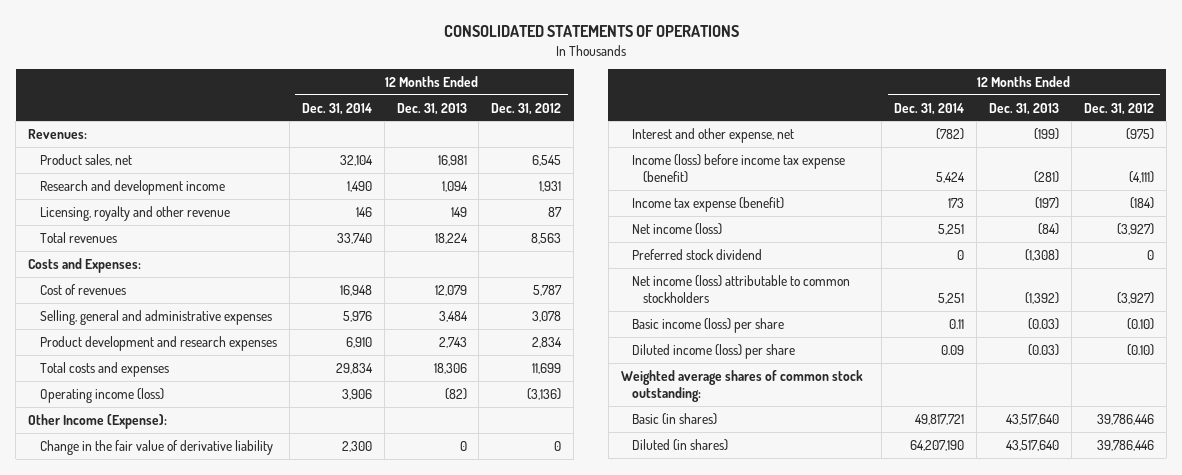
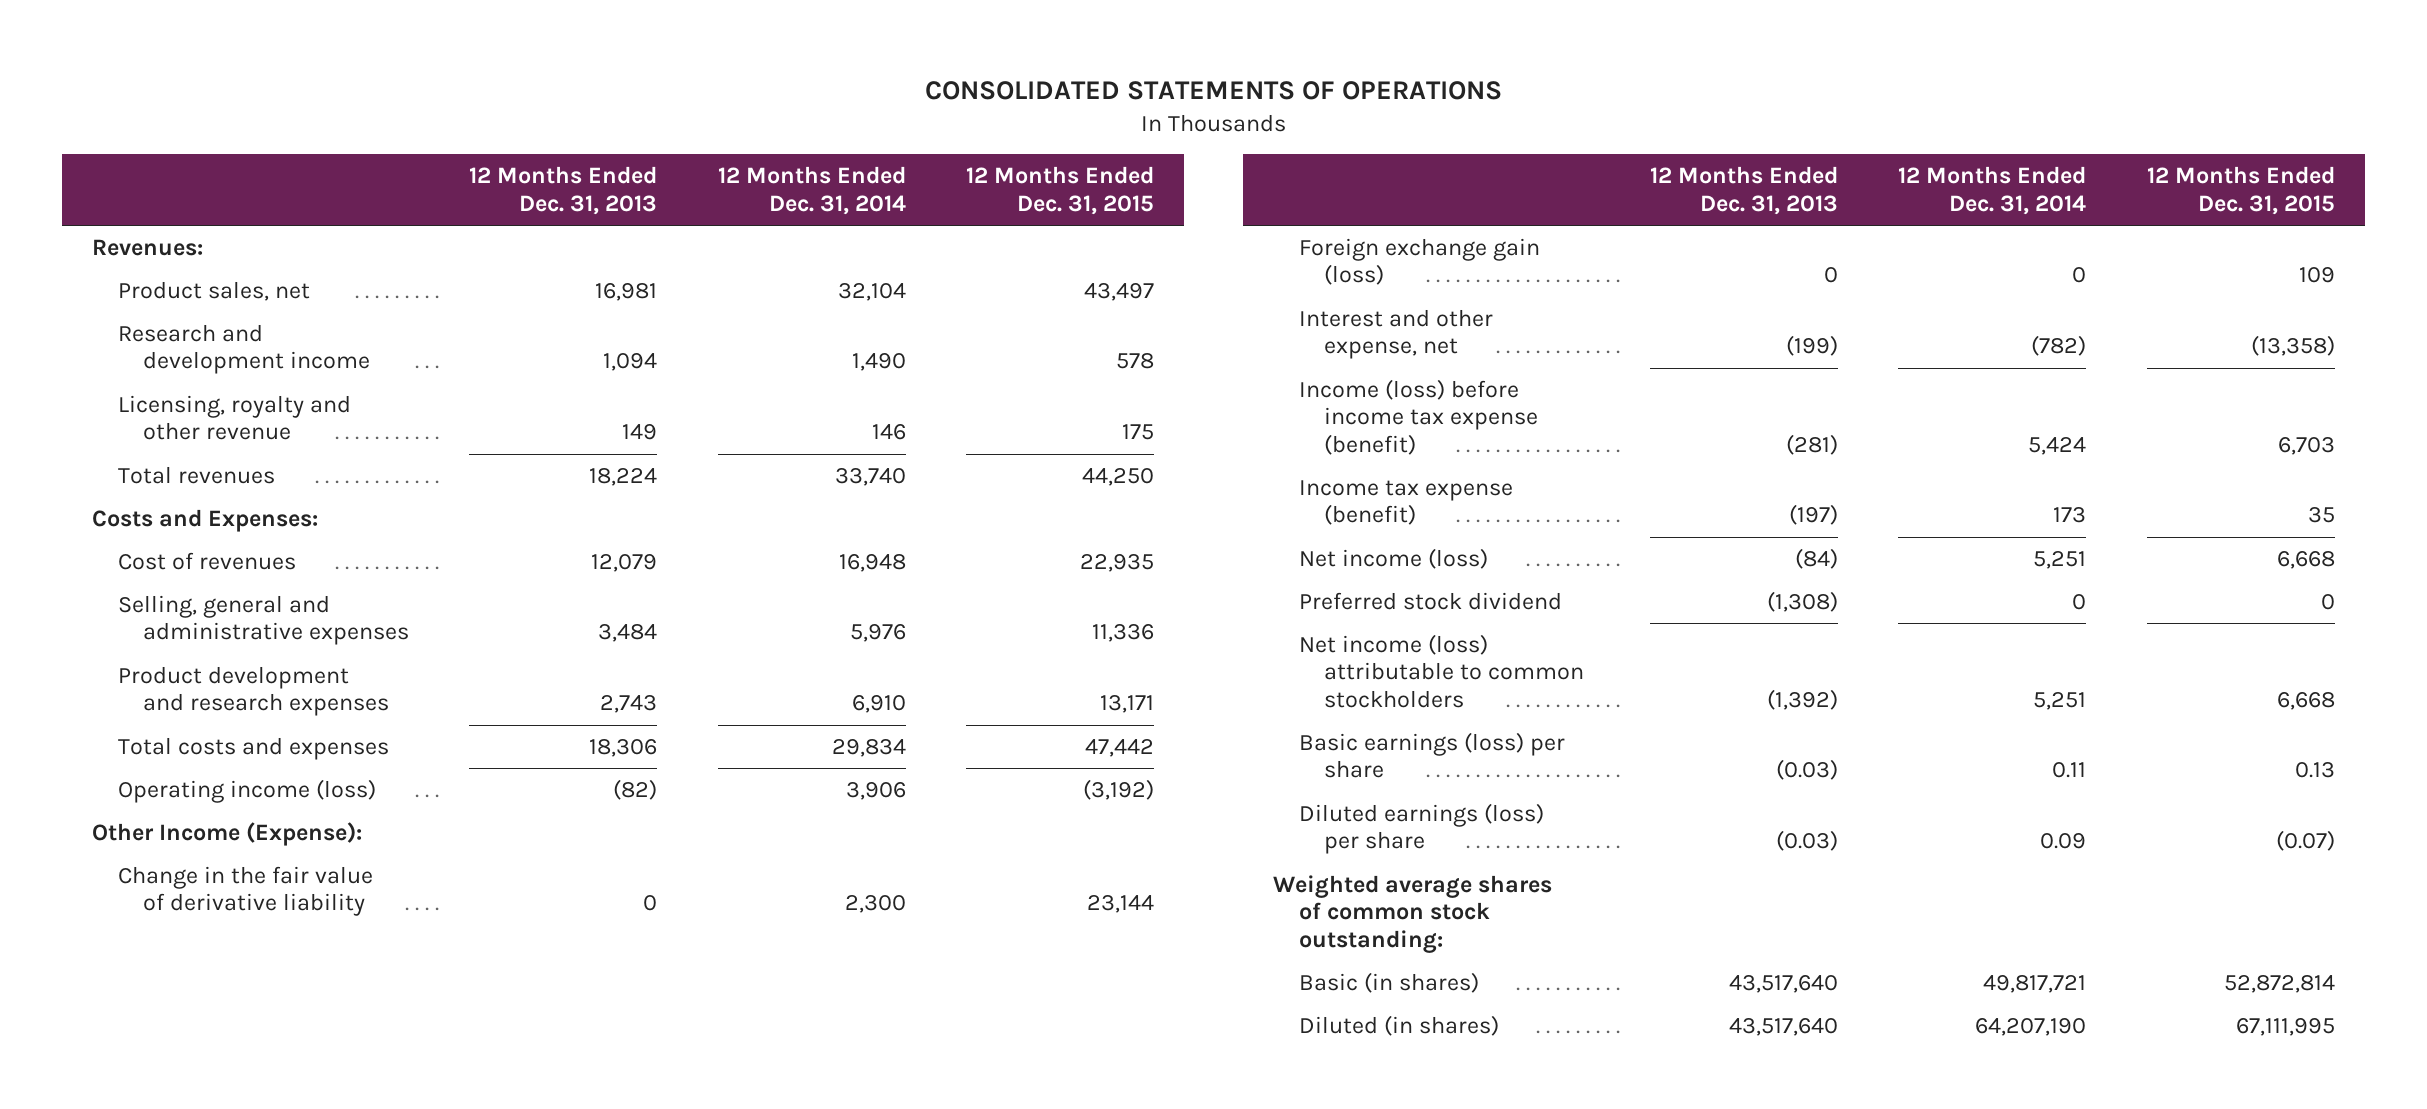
- | 12 Months Ended Dec. 31, 2014 | 12 Months Ended Dec. 31, 2013 | 12 Months Ended Dec. 31, 2012
+ | 12 Months Ended Dec. 31, 2013 | 12 Months Ended Dec. 31, 2014 | 12 Months Ended Dec. 31, 2015
+ Foreign exchange gain (loss) | 0 | 0 | 109
- Basic income (loss) per share | 0.11 | (0.03) | (0.10)
- Diluted income (loss) per share | 0.09 | (0.03) | (0.10)
+ Basic earnings (loss) per share | (0.03) | 0.11 | 0.13
+ Diluted earnings (loss) per share | (0.03) | 0.09 | (0.07)

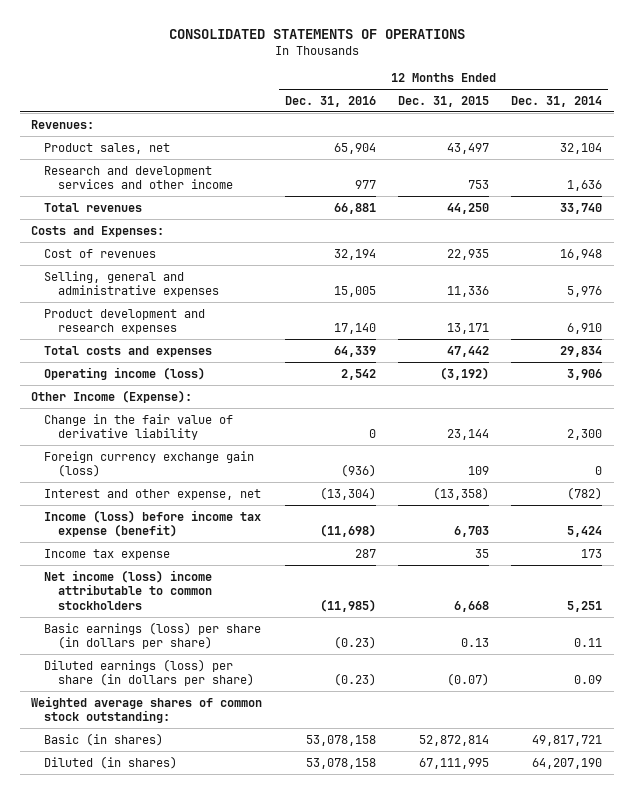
- | 12 Months Ended Dec. 31, 2013 | 12 Months Ended Dec. 31, 2014 | 12 Months Ended Dec. 31, 2015
+ | 12 Months Ended Dec. 31, 2016 | 12 Months Ended Dec. 31, 2015 | 12 Months Ended Dec. 31, 2014
- Research and development income | 1,094 | 1,490 | 578
- Licensing, royalty and other revenue | 149 | 146 | 175
+ Research and development services and other income | 977 | 753 | 1,636
- Foreign exchange gain (loss) | 0 | 0 | 109
+ Foreign currency exchange gain (loss) | (936) | 109 | 0
- Income tax expense (benefit) | (197) | 173 | 35
- Net income (loss) | (84) | 5,251 | 6,668
- Preferred stock dividend | (1,308) | 0 | 0
- Net income (loss) attributable to common stockholders | (1,392) | 5,251 | 6,668
- Basic earnings (loss) per share | (0.03) | 0.11 | 0.13
- Diluted earnings (loss) per share | (0.03) | 0.09 | (0.07)
+ Income tax expense | 287 | 35 | 173
+ Net income (loss) income attributable to common stockholders | (11,985) | 6,668 | 5,251
+ Basic earnings (loss) per share (in dollars per share) | (0.23) | 0.13 | 0.11
+ Diluted earnings (loss) per share (in dollars per share) | (0.23) | (0.07) | 0.09

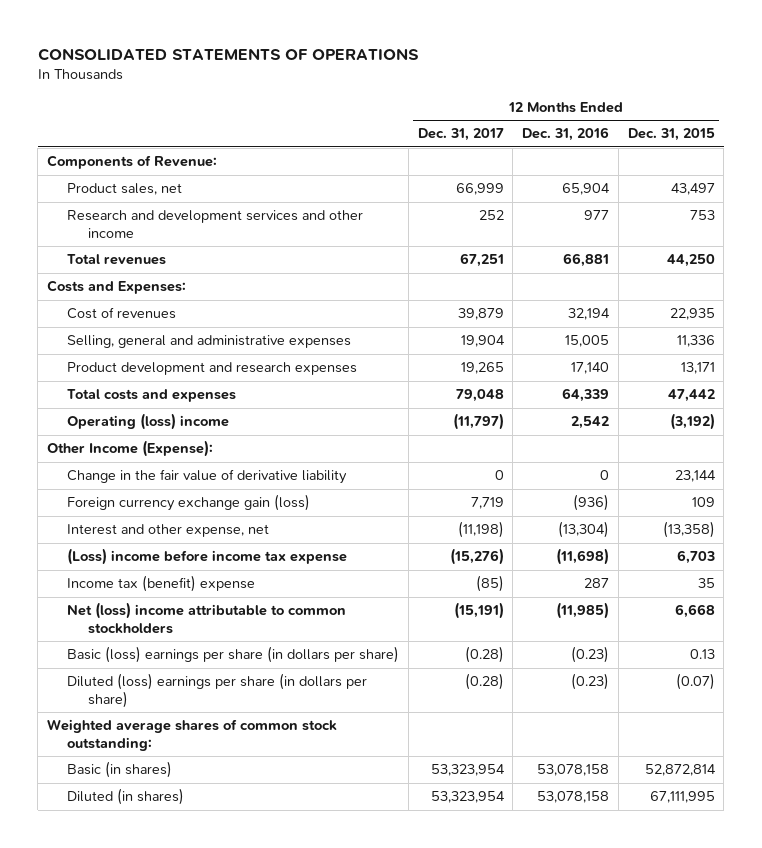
- | 12 Months Ended Dec. 31, 2016 | 12 Months Ended Dec. 31, 2015 | 12 Months Ended Dec. 31, 2014
+ | 12 Months Ended Dec. 31, 2017 | 12 Months Ended Dec. 31, 2016 | 12 Months Ended Dec. 31, 2015
- Revenues:
+ Components of Revenue:
- Operating income (loss) | 2,542 | (3,192) | 3,906
+ Operating (loss) income | (11,797) | 2,542 | (3,192)
- Income (loss) before income tax expense (benefit) | (11,698) | 6,703 | 5,424
- Income tax expense | 287 | 35 | 173
- Net income (loss) income attributable to common stockholders | (11,985) | 6,668 | 5,251
- Basic earnings (loss) per share (in dollars per share) | (0.23) | 0.13 | 0.11
- Diluted earnings (loss) per share (in dollars per share) | (0.23) | (0.07) | 0.09
+ (Loss) income before income tax expense | (15,276) | (11,698) | 6,703
+ Income tax (benefit) expense | (85) | 287 | 35
+ Net (loss) income attributable to common stockholders | (15,191) | (11,985) | 6,668
+ Basic (loss) earnings per share (in dollars per share) | (0.28) | (0.23) | 0.13
+ Diluted (loss) earnings per share (in dollars per share) | (0.28) | (0.23) | (0.07)

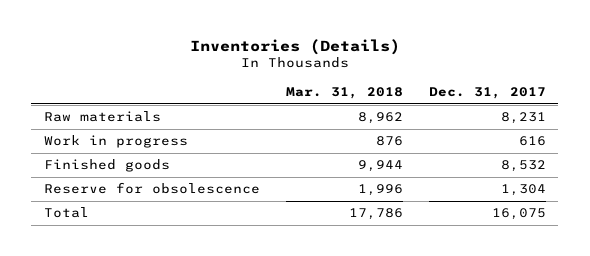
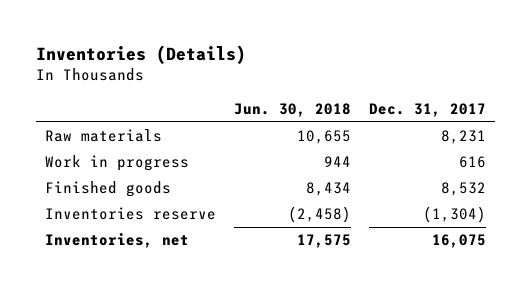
- | Mar. 31, 2018 | Dec. 31, 2017
+ | Jun. 30, 2018 | Dec. 31, 2017
- Reserve for obsolescence | 1,996 | 1,304
- Total | 17,786 | 16,075
+ Inventories reserve | (2,458) | (1,304)
+ Inventories, net | 17,575 | 16,075

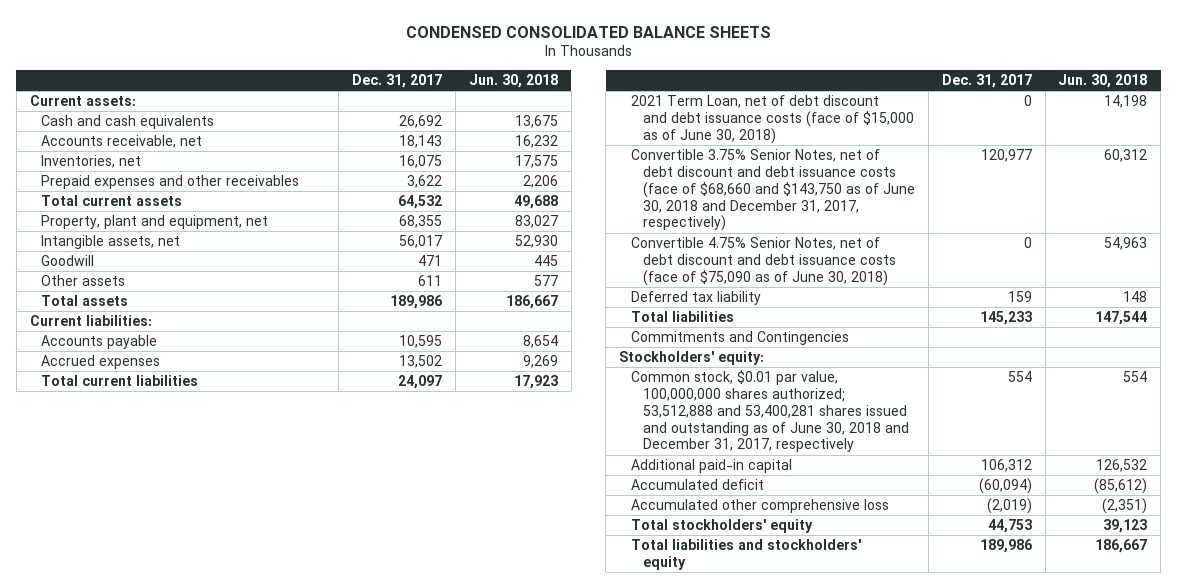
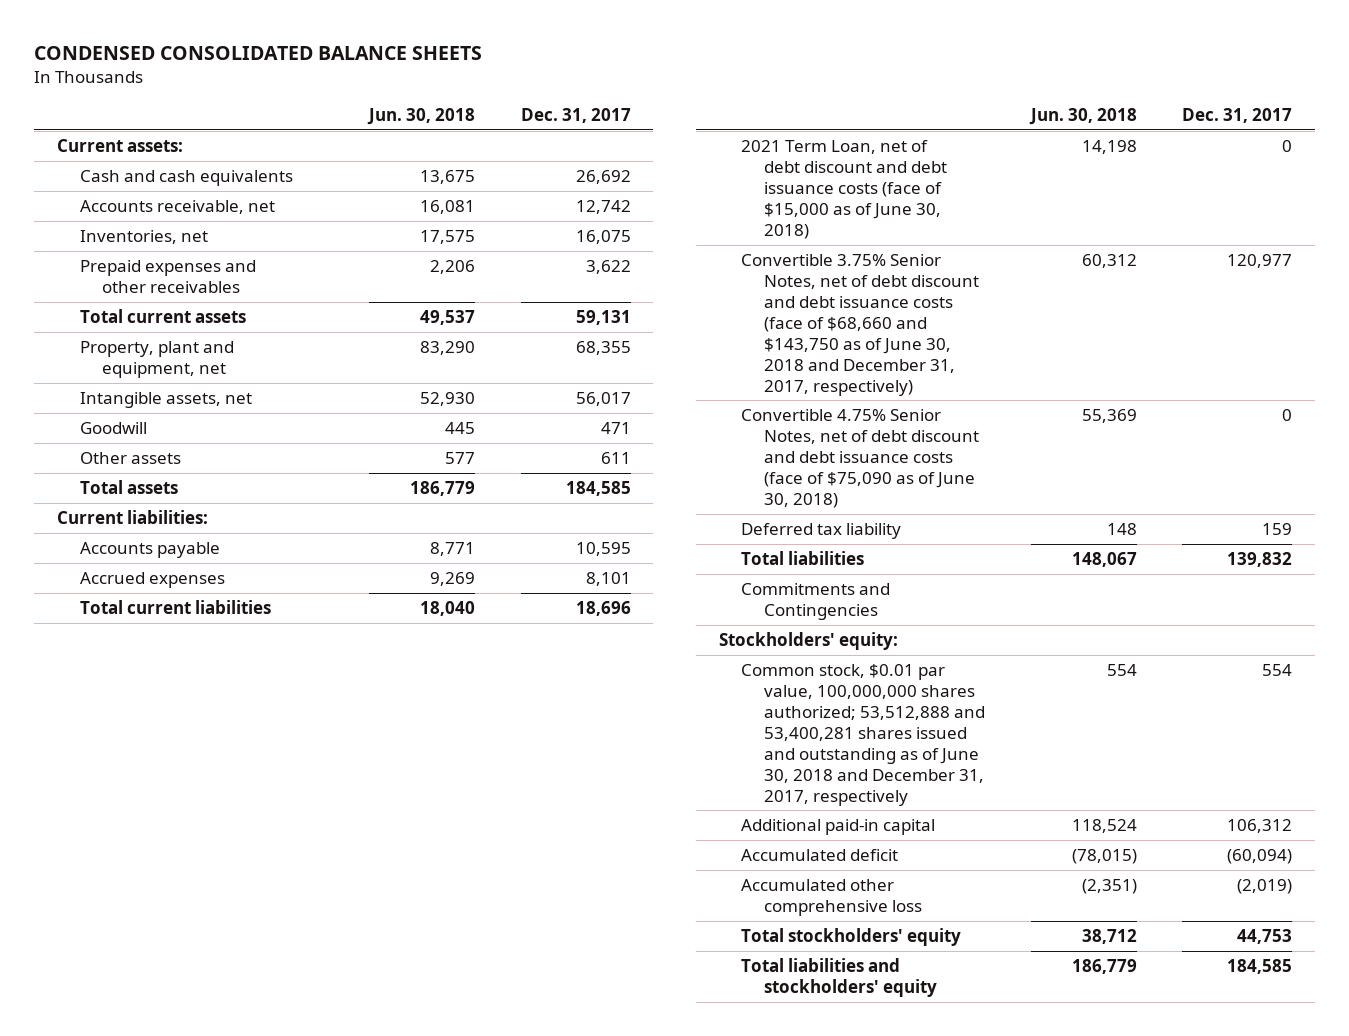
- | Dec. 31, 2017 | Jun. 30, 2018
+ | Jun. 30, 2018 | Dec. 31, 2017
- Accounts receivable, net | 18,143 | 16,232
+ Accounts receivable, net | 16,081 | 12,742
- Total current assets | 64,532 | 49,688
- Property, plant and equipment, net | 68,355 | 83,027
+ Total current assets | 49,537 | 59,131
+ Property, plant and equipment, net | 83,290 | 68,355
- Total assets | 189,986 | 186,667
+ Total assets | 186,779 | 184,585
- Accounts payable | 10,595 | 8,654
- Accrued expenses | 13,502 | 9,269
- Total current liabilities | 24,097 | 17,923
+ Accounts payable | 8,771 | 10,595
+ Accrued expenses | 9,269 | 8,101
+ Total current liabilities | 18,040 | 18,696
- Convertible 4.75% Senior Notes, net of debt discount and debt issuance costs (face of $75,090 as of June 30, 2018) | 0 | 54,963
+ Convertible 4.75% Senior Notes, net of debt discount and debt issuance costs (face of $75,090 as of June 30, 2018) | 55,369 | 0
- Total liabilities | 145,233 | 147,544
+ Total liabilities | 148,067 | 139,832
- Additional paid-in capital | 106,312 | 126,532
- Accumulated deficit | (60,094) | (85,612)
+ Additional paid-in capital | 118,524 | 106,312
+ Accumulated deficit | (78,015) | (60,094)
- Total stockholders' equity | 44,753 | 39,123
- Total liabilities and stockholders' equity | 189,986 | 186,667
+ Total stockholders' equity | 38,712 | 44,753
+ Total liabilities and stockholders' equity | 186,779 | 184,585

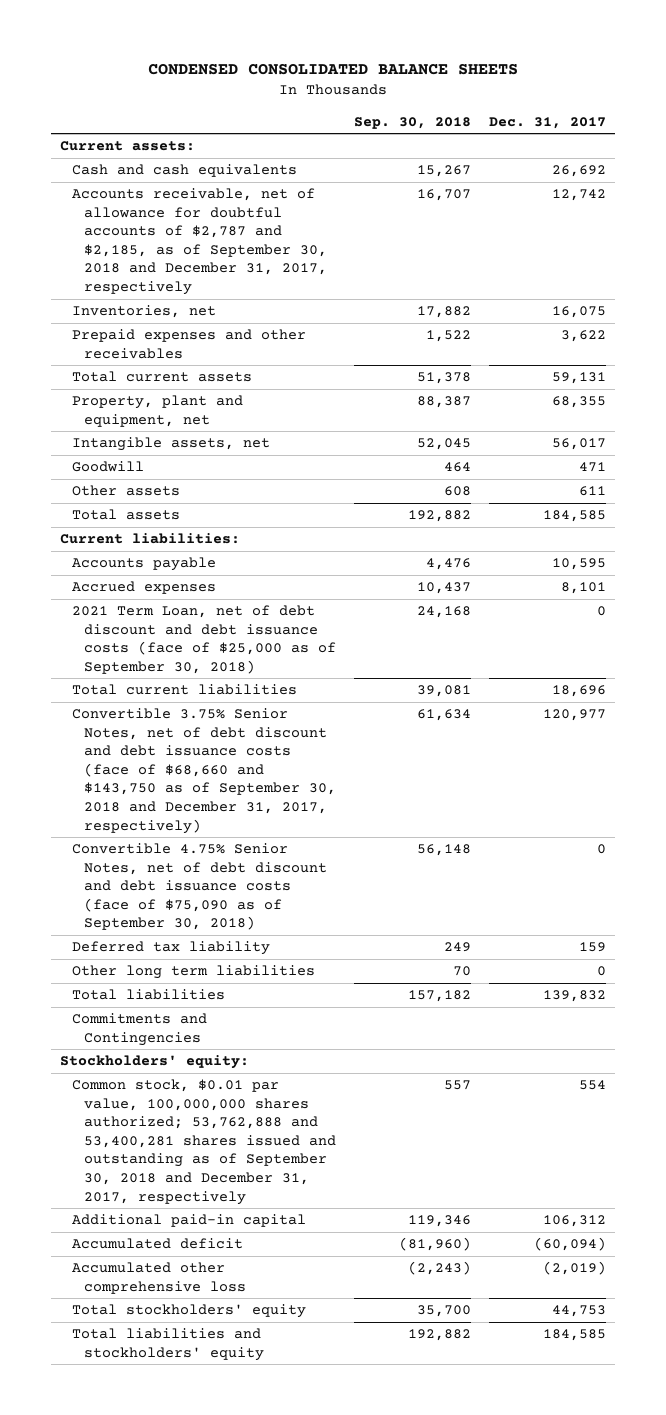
- | Jun. 30, 2018 | Dec. 31, 2017
+ | Sep. 30, 2018 | Dec. 31, 2017
- Accounts receivable, net | 16,081 | 12,742
+ Accounts receivable, net of allowance for doubtful accounts of $2,787 and $2,185, as of September 30, 2018 and December 31, 2017, respectively | 16,707 | 12,742
+ 2021 Term Loan, net of debt discount and debt issuance costs (face of $25,000 as of September 30, 2018) | 24,168 | 0
- 2021 Term Loan, net of debt discount and debt issuance costs (face of $15,000 as of June 30, 2018) | 14,198 | 0
- Convertible 3.75% Senior Notes, net of debt discount and debt issuance costs (face of $68,660 and $143,750 as of June 30, 2018 and December 31, 2017, respectively) | 60,312 | 120,977
- Convertible 4.75% Senior Notes, net of debt discount and debt issuance costs (face of $75,090 as of June 30, 2018) | 55,369 | 0
+ Convertible 3.75% Senior Notes, net of debt discount and debt issuance costs (face of $68,660 and $143,750 as of September 30, 2018 and December 31, 2017, respectively) | 61,634 | 120,977
+ Convertible 4.75% Senior Notes, net of debt discount and debt issuance costs (face of $75,090 as of September 30, 2018) | 56,148 | 0
+ Other long term liabilities | 70 | 0
- Common stock, $0.01 par value, 100,000,000 shares authorized; 53,512,888 and 53,400,281 shares issued and outstanding as of June 30, 2018 and December 31, 2017, respectively | 554 | 554
+ Common stock, $0.01 par value, 100,000,000 shares authorized; 53,762,888 and 53,400,281 shares issued and outstanding as of September 30, 2018 and December 31, 2017, respectively | 557 | 554

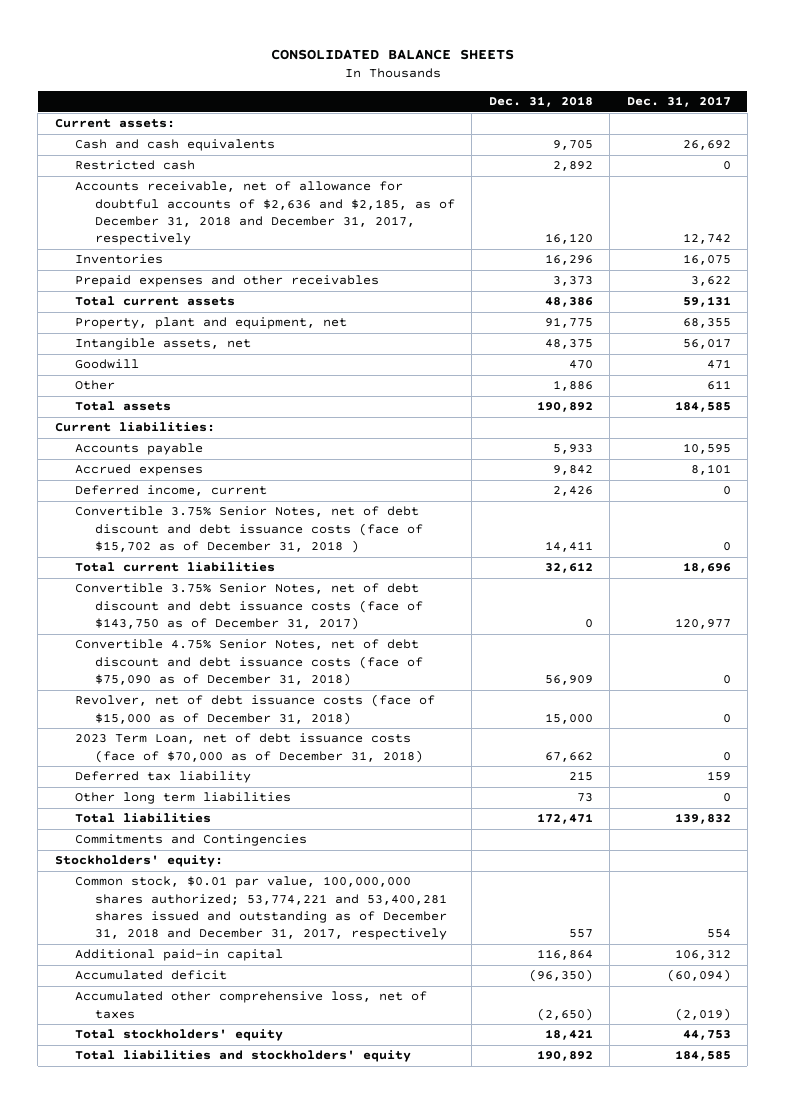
- CONDENSED CONSOLIDATED BALANCE SHEETS
+ CONSOLIDATED BALANCE SHEETS
- | Sep. 30, 2018 | Dec. 31, 2017
+ | Dec. 31, 2018 | Dec. 31, 2017
- Accounts receivable, net of allowance for doubtful accounts of $2,787 and $2,185, as of September 30, 2018 and December 31, 2017, respectively | 16,707 | 12,742
- Inventories, net | 17,882 | 16,075
+ Restricted cash | 2,892 | 0
+ Accounts receivable, net of allowance for doubtful accounts of $2,636 and $2,185, as of December 31, 2018 and December 31, 2017, respectively | 16,120 | 12,742
+ Inventories | 16,296 | 16,075
- Other assets | 608 | 611
+ Other | 1,886 | 611
- 2021 Term Loan, net of debt discount and debt issuance costs (face of $25,000 as of September 30, 2018) | 24,168 | 0
+ Deferred income, current | 2,426 | 0
+ Convertible 3.75% Senior Notes, net of debt discount and debt issuance costs (face of $15,702 as of December 31, 2018 ) | 14,411 | 0
- Convertible 3.75% Senior Notes, net of debt discount and debt issuance costs (face of $68,660 and $143,750 as of September 30, 2018 and December 31, 2017, respectively) | 61,634 | 120,977
- Convertible 4.75% Senior Notes, net of debt discount and debt issuance costs (face of $75,090 as of September 30, 2018) | 56,148 | 0
+ Convertible 3.75% Senior Notes, net of debt discount and debt issuance costs (face of $143,750 as of December 31, 2017) | 0 | 120,977
+ Convertible 4.75% Senior Notes, net of debt discount and debt issuance costs (face of $75,090 as of December 31, 2018) | 56,909 | 0
+ Revolver, net of debt issuance costs (face of $15,000 as of December 31, 2018) | 15,000 | 0
+ 2023 Term Loan, net of debt issuance costs (face of $70,000 as of December 31, 2018) | 67,662 | 0
- Common stock, $0.01 par value, 100,000,000 shares authorized; 53,762,888 and 53,400,281 shares issued and outstanding as of September 30, 2018 and December 31, 2017, respectively | 557 | 554
+ Common stock, $0.01 par value, 100,000,000 shares authorized; 53,774,221 and 53,400,281 shares issued and outstanding as of December 31, 2018 and December 31, 2017, respectively | 557 | 554
- Accumulated other comprehensive loss | (2,243) | (2,019)
+ Accumulated other comprehensive loss, net of taxes | (2,650) | (2,019)

